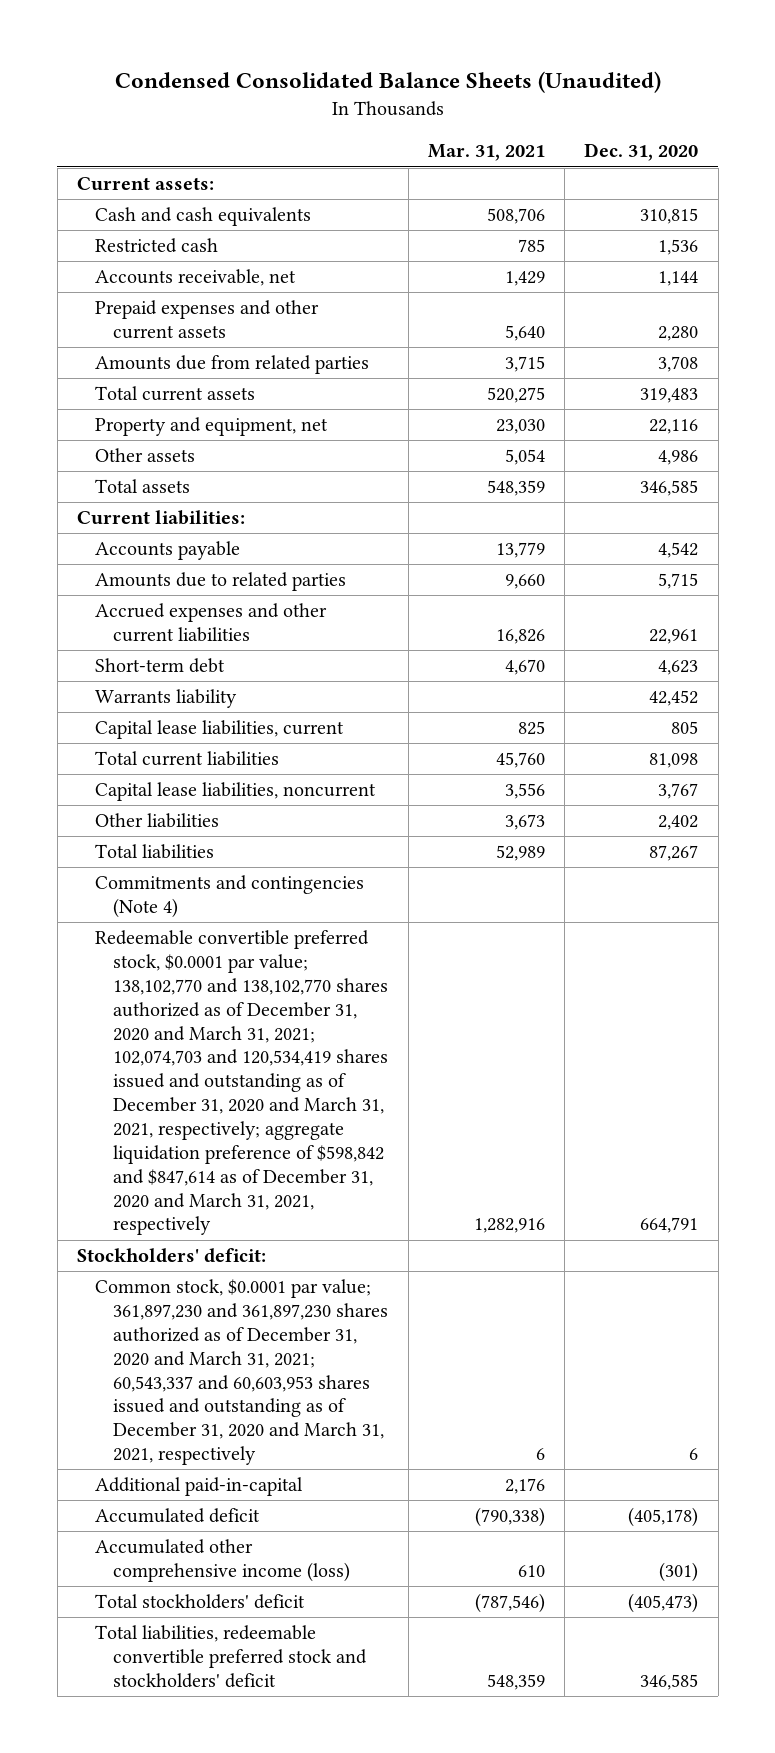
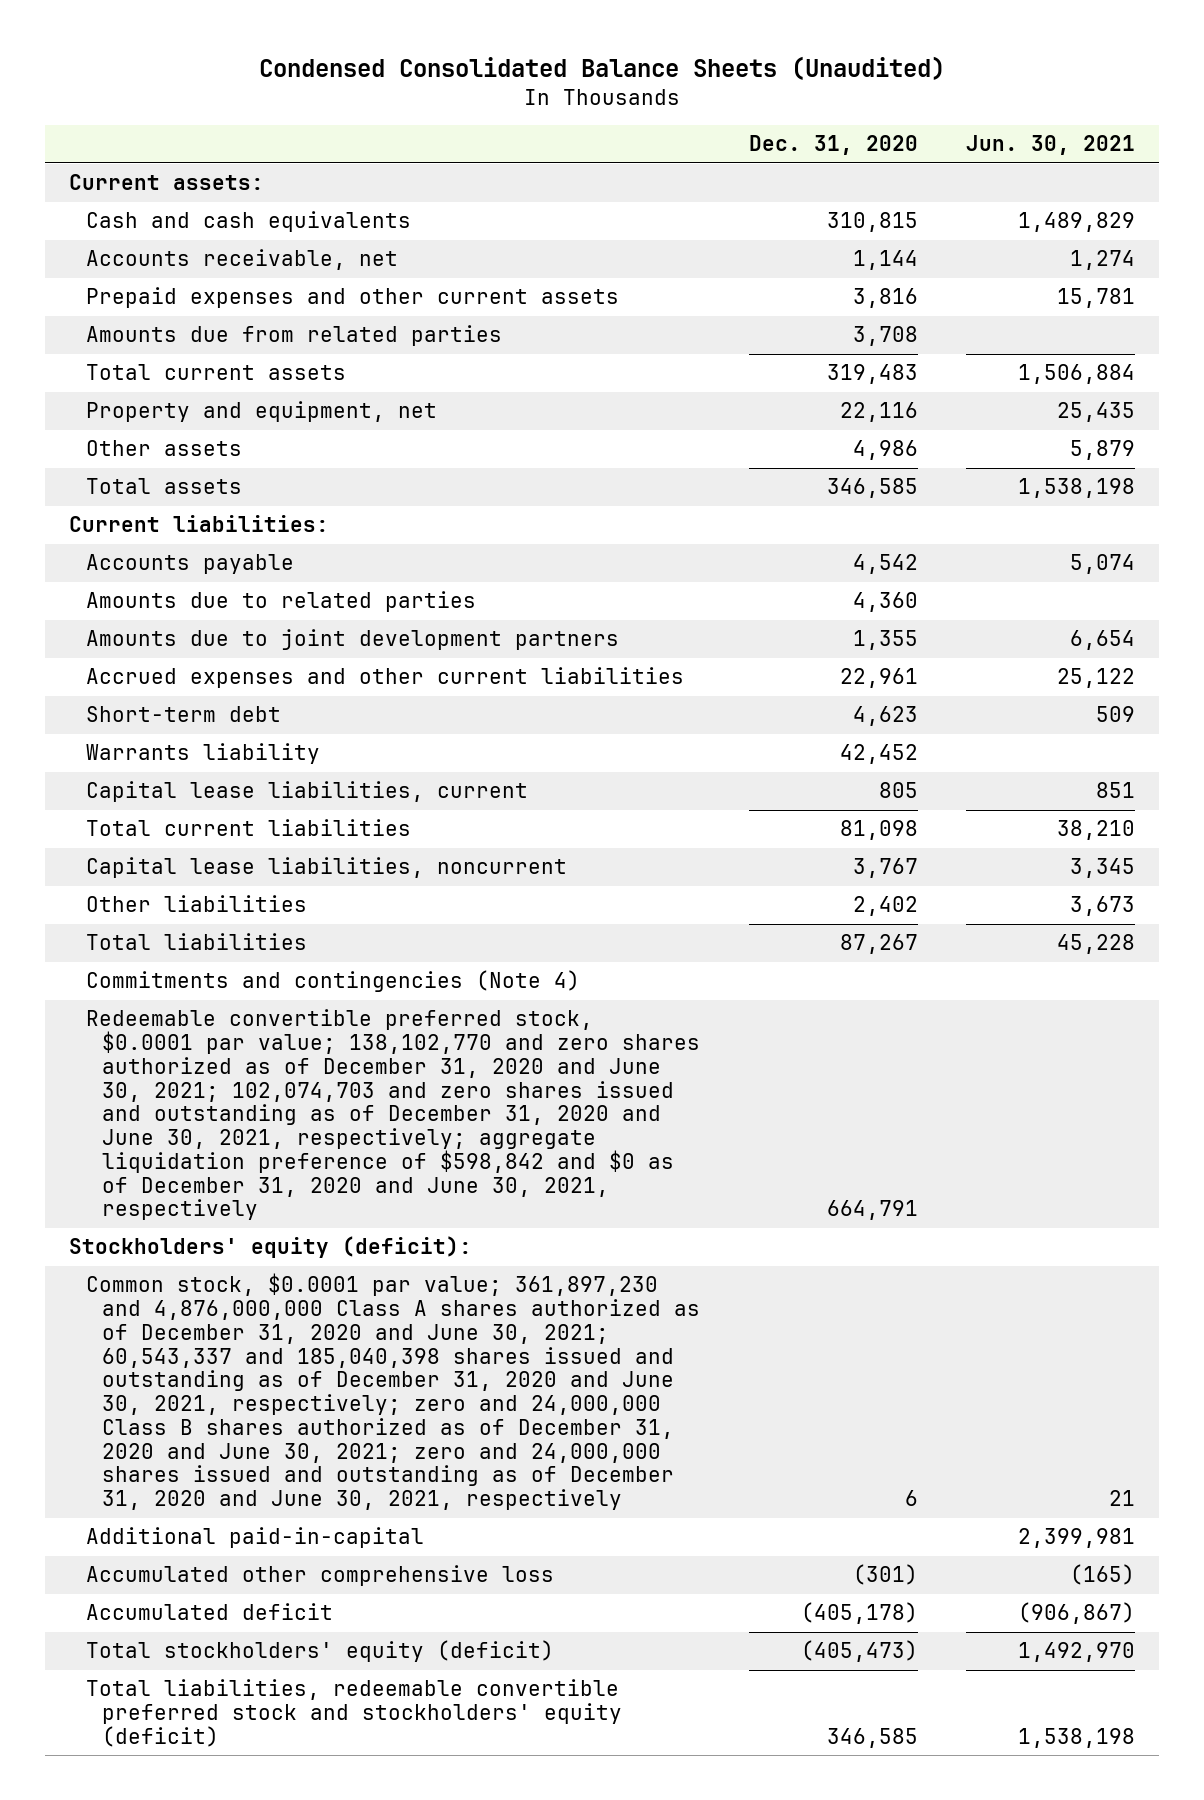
- | Mar. 31, 2021 | Dec. 31, 2020
+ | Dec. 31, 2020 | Jun. 30, 2021
- Restricted cash | 785 | 1,536
- Prepaid expenses and other current assets | 5,640 | 2,280
+ Prepaid expenses and other current assets | 3,816 | 15,781
- Amounts due to related parties | 9,660 | 5,715
+ Amounts due to related parties | 4,360 |
+ Amounts due to joint development partners | 1,355 | 6,654
- Redeemable convertible preferred stock, $0.0001 par value; 138,102,770 and 138,102,770 shares authorized as of December 31, 2020 and March 31, 2021; 102,074,703 and 120,534,419 shares issued and outstanding as of December 31, 2020 and March 31, 2021, respectively; aggregate liquidation preference of $598,842 and $847,614 as of December 31, 2020 and March 31, 2021, respectively | 1,282,916 | 664,791
- Stockholders' deficit:
- Common stock, $0.0001 par value; 361,897,230 and 361,897,230 shares authorized as of December 31, 2020 and March 31, 2021; 60,543,337 and 60,603,953 shares issued and outstanding as of December 31, 2020 and March 31, 2021, respectively | 6 | 6
+ Redeemable convertible preferred stock, $0.0001 par value; 138,102,770 and zero shares authorized as of December 31, 2020 and June 30, 2021; 102,074,703 and zero shares issued and outstanding as of December 31, 2020 and June 30, 2021, respectively; aggregate liquidation preference of $598,842 and $0 as of December 31, 2020 and June 30, 2021, respectively | 664,791 |
+ Stockholders' equity (deficit):
+ Common stock, $0.0001 par value; 361,897,230 and 4,876,000,000 Class A shares authorized as of December 31, 2020 and June 30, 2021; 60,543,337 and 185,040,398 shares issued and outstanding as of December 31, 2020 and June 30, 2021, respectively; zero and 24,000,000 Class B shares authorized as of December 31, 2020 and June 30, 2021; zero and 24,000,000 shares issued and outstanding as of December 31, 2020 and June 30, 2021, respectively | 6 | 21
+ Accumulated other comprehensive loss | (301) | (165)
- Accumulated other comprehensive income (loss) | 610 | (301)
- Total stockholders' deficit | (787,546) | (405,473)
- Total liabilities, redeemable convertible preferred stock and stockholders' deficit | 548,359 | 346,585
+ Total stockholders' equity (deficit) | (405,473) | 1,492,970
+ Total liabilities, redeemable convertible preferred stock and stockholders' equity (deficit) | 346,585 | 1,538,198

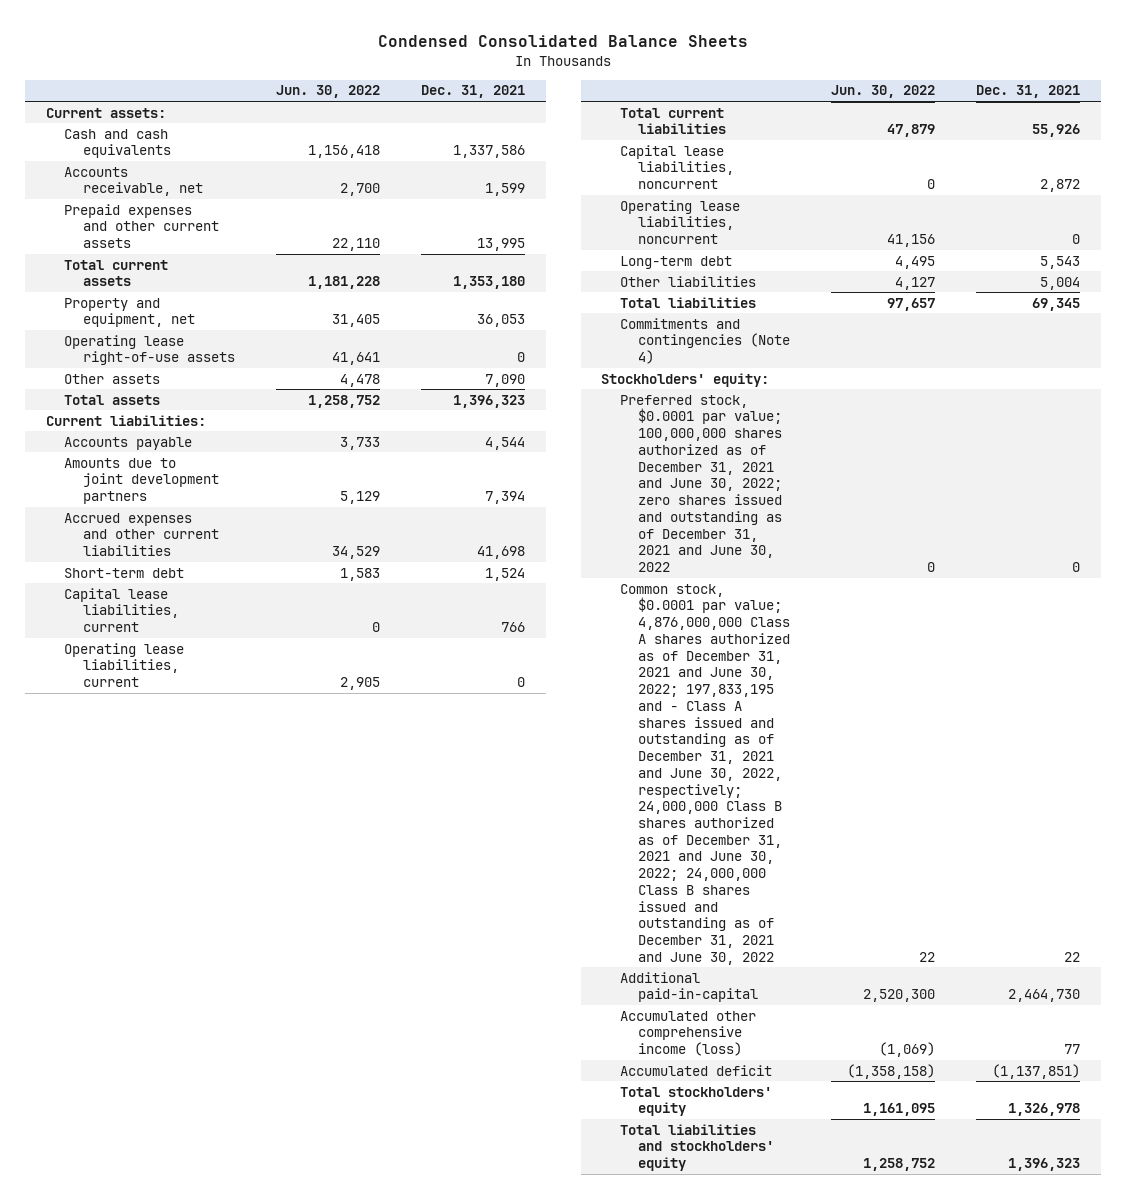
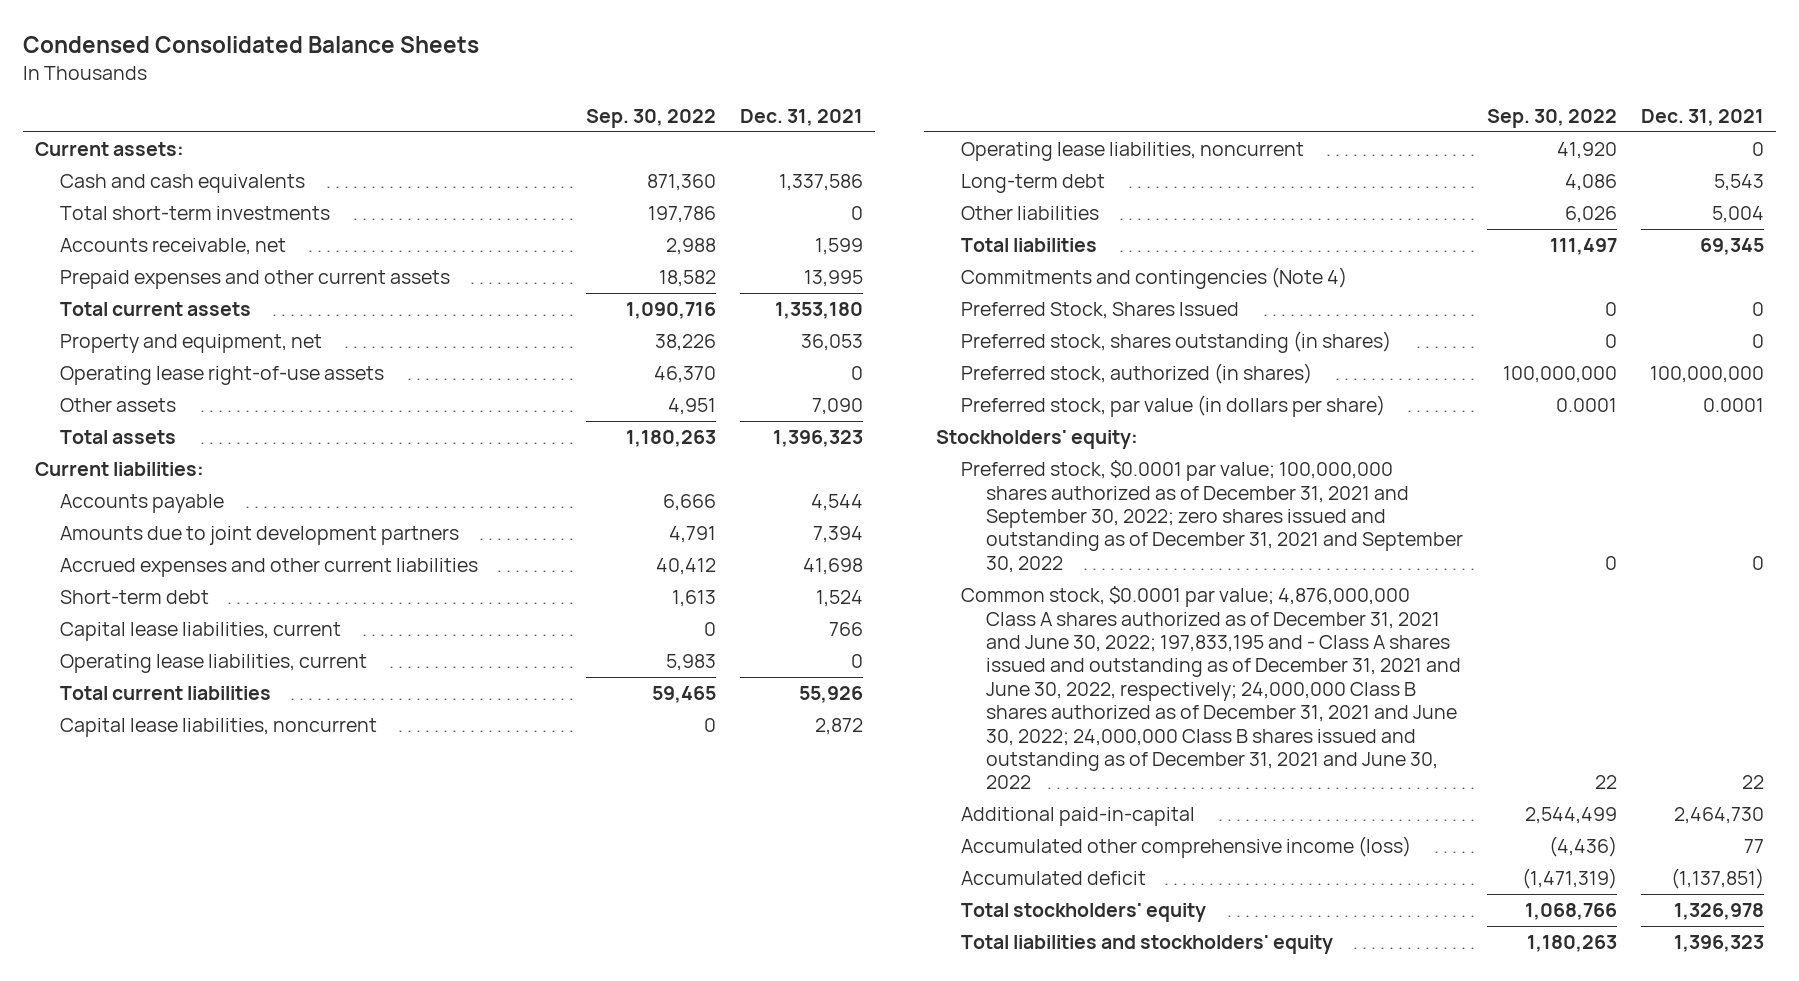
- | Jun. 30, 2022 | Dec. 31, 2021
+ | Sep. 30, 2022 | Dec. 31, 2021
+ Total short-term investments | 197,786 | 0
+ Preferred Stock, Shares Issued | 0 | 0
+ Preferred stock, shares outstanding (in shares) | 0 | 0
+ Preferred stock, authorized (in shares) | 100,000,000 | 100,000,000
+ Preferred stock, par value (in dollars per share) | 0.0001 | 0.0001
- Preferred stock, $0.0001 par value; 100,000,000 shares authorized as of December 31, 2021 and June 30, 2022; zero shares issued and outstanding as of December 31, 2021 and June 30, 2022 | 0 | 0
+ Preferred stock, $0.0001 par value; 100,000,000 shares authorized as of December 31, 2021 and September 30, 2022; zero shares issued and outstanding as of December 31, 2021 and September 30, 2022 | 0 | 0

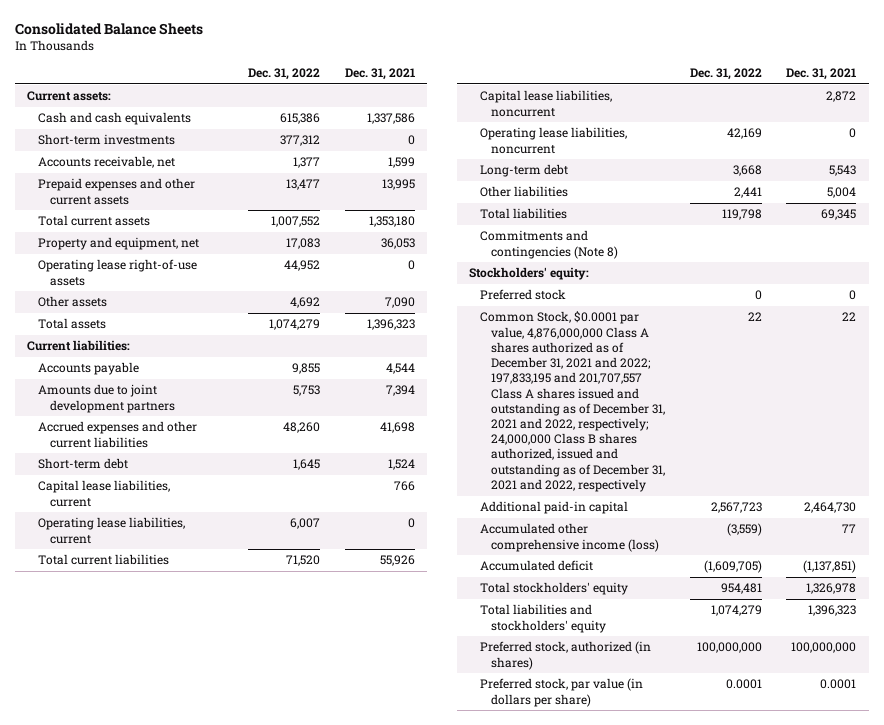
- Condensed Consolidated Balance Sheets
+ Consolidated Balance Sheets
- | Sep. 30, 2022 | Dec. 31, 2021
+ | Dec. 31, 2022 | Dec. 31, 2021
- Total short-term investments | 197,786 | 0
+ Short-term investments | 377,312 | 0
- Commitments and contingencies (Note 4)
- Preferred Stock, Shares Issued | 0 | 0
- Preferred stock, shares outstanding (in shares) | 0 | 0
+ Commitments and contingencies (Note 8)
- Preferred stock, $0.0001 par value; 100,000,000 shares authorized as of December 31, 2021 and September 30, 2022; zero shares issued and outstanding as of December 31, 2021 and September 30, 2022 | 0 | 0
- Common stock, $0.0001 par value; 4,876,000,000 Class A shares authorized as of December 31, 2021 and June 30, 2022; 197,833,195 and - Class A shares issued and outstanding as of December 31, 2021 and June 30, 2022, respectively; 24,000,000 Class B shares authorized as of December 31, 2021 and June 30, 2022; 24,000,000 Class B shares issued and outstanding as of December 31, 2021 and June 30, 2022 | 22 | 22
- Additional paid-in-capital | 2,544,499 | 2,464,730
+ Preferred stock | 0 | 0
+ Common Stock, $0.0001 par value, 4,876,000,000 Class A shares authorized as of December 31, 2021 and 2022; 197,833,195 and 201,707,557 Class A shares issued and outstanding as of December 31, 2021 and 2022, respectively; 24,000,000 Class B shares authorized, issued and outstanding as of December 31, 2021 and 2022, respectively | 22 | 22
+ Additional paid-in capital | 2,567,723 | 2,464,730
moved down: Preferred stock, authorized (in shares) | 100,000,000 | 100,000,000
moved down: Preferred stock, par value (in dollars per share) | 0.0001 | 0.0001

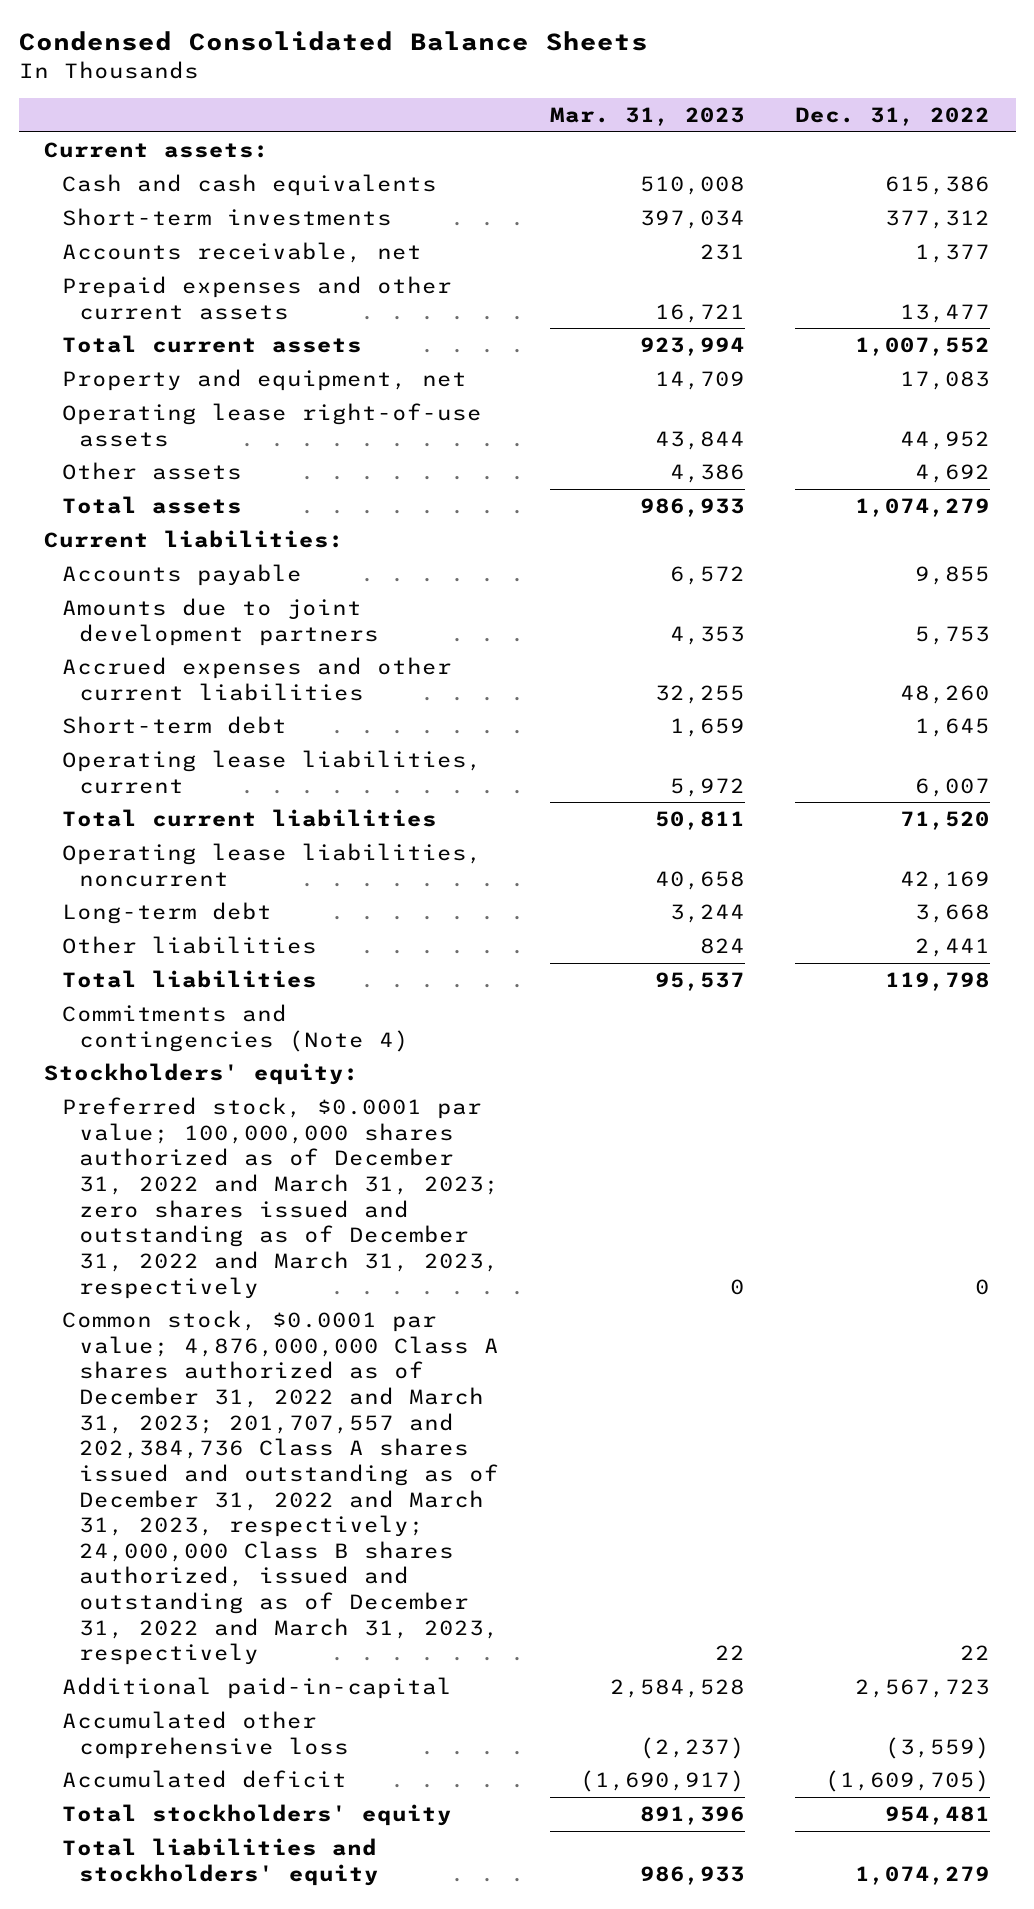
- Consolidated Balance Sheets
+ Condensed Consolidated Balance Sheets
- | Dec. 31, 2022 | Dec. 31, 2021
+ | Mar. 31, 2023 | Dec. 31, 2022
- Capital lease liabilities, current | | 766
- Capital lease liabilities, noncurrent | | 2,872
- Commitments and contingencies (Note 8)
+ Commitments and contingencies (Note 4)
- Preferred stock | 0 | 0
- Common Stock, $0.0001 par value, 4,876,000,000 Class A shares authorized as of December 31, 2021 and 2022; 197,833,195 and 201,707,557 Class A shares issued and outstanding as of December 31, 2021 and 2022, respectively; 24,000,000 Class B shares authorized, issued and outstanding as of December 31, 2021 and 2022, respectively | 22 | 22
- Additional paid-in capital | 2,567,723 | 2,464,730
- Accumulated other comprehensive income (loss) | (3,559) | 77
+ Preferred stock, $0.0001 par value; 100,000,000 shares authorized as of December 31, 2022 and March 31, 2023; zero shares issued and outstanding as of December 31, 2022 and March 31, 2023, respectively | 0 | 0
+ Common stock, $0.0001 par value; 4,876,000,000 Class A shares authorized as of December 31, 2022 and March 31, 2023; 201,707,557 and 202,384,736 Class A shares issued and outstanding as of December 31, 2022 and March 31, 2023, respectively; 24,000,000 Class B shares authorized, issued and outstanding as of December 31, 2022 and March 31, 2023, respectively | 22 | 22
+ Additional paid-in-capital | 2,584,528 | 2,567,723
+ Accumulated other comprehensive loss | (2,237) | (3,559)
- Preferred stock, authorized (in shares) | 100,000,000 | 100,000,000
- Preferred stock, par value (in dollars per share) | 0.0001 | 0.0001

